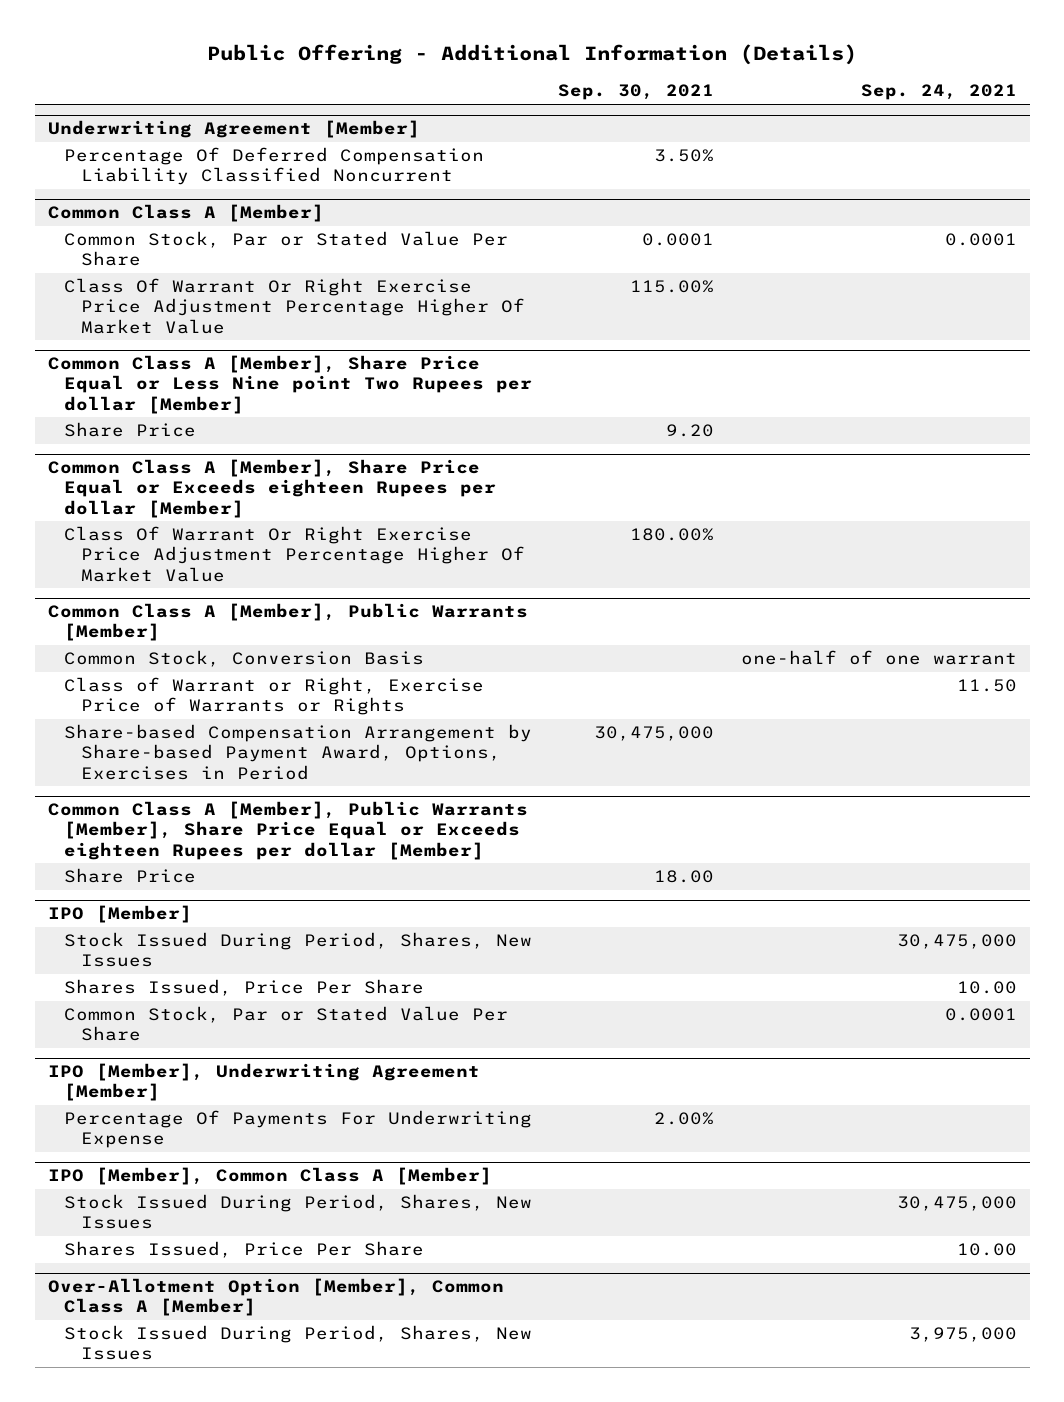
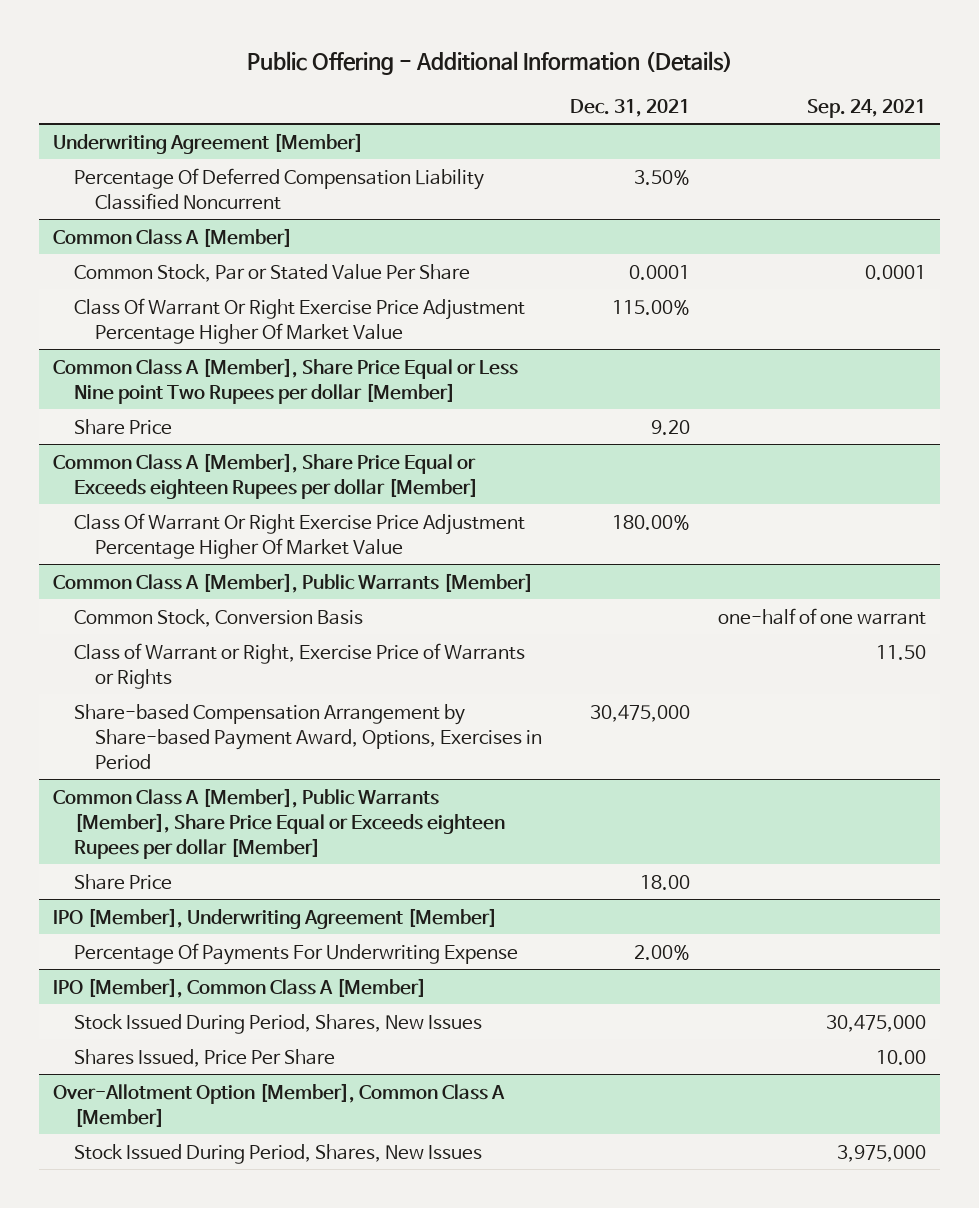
- | Sep. 30, 2021 | Sep. 24, 2021
+ | Dec. 31, 2021 | Sep. 24, 2021
- IPO [Member]
- Stock Issued During Period, Shares, New Issues | | 30,475,000
- Shares Issued, Price Per Share | | 10.00
- Common Stock, Par or Stated Value Per Share | | 0.0001

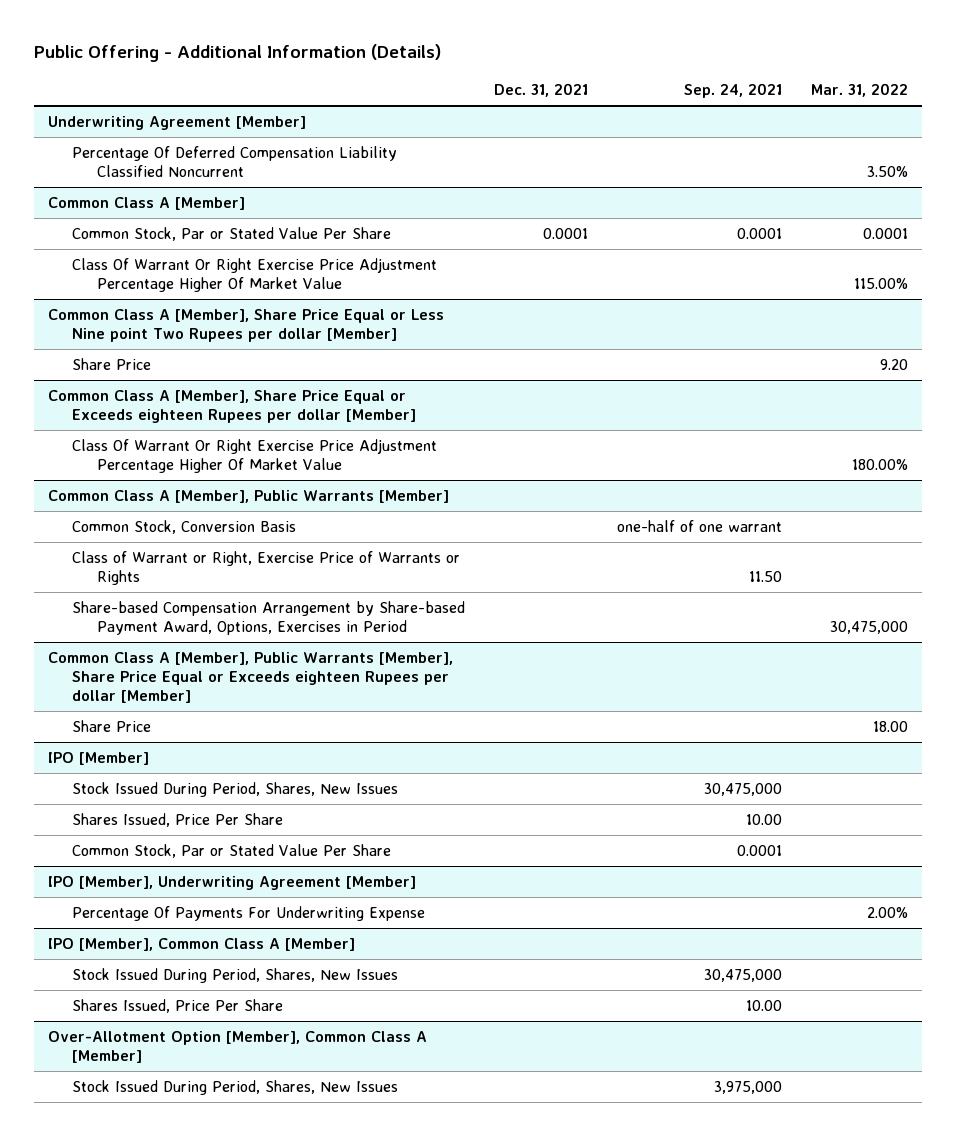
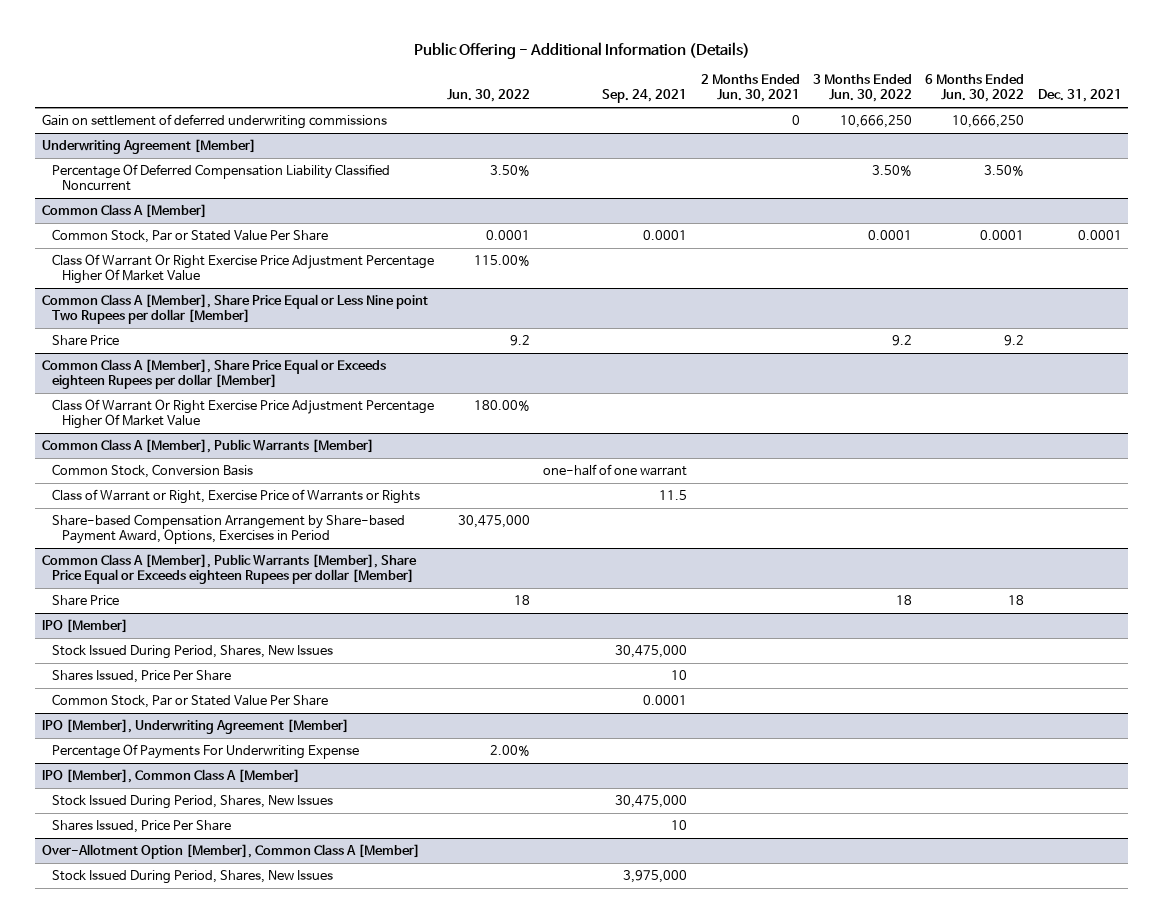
- | Dec. 31, 2021 | Sep. 24, 2021 | Mar. 31, 2022
+ | Jun. 30, 2022 | Sep. 24, 2021 | 2 Months Ended Jun. 30, 2021 | 3 Months Ended Jun. 30, 2022 | 6 Months Ended Jun. 30, 2022 | Dec. 31, 2021
+ Gain on settlement of deferred underwriting commissions | | | 0 | 10,666,250 | 10,666,250 |
@ Common Class A [Member], Public Warrants [Member]
- Class of Warrant or Right, Exercise Price of Warrants or Rights | | 11.50 |
+ Class of Warrant or Right, Exercise Price of Warrants or Rights | | 11.5 | | | |
@ IPO [Member]
- Shares Issued, Price Per Share | | 10.00 |
+ Shares Issued, Price Per Share | | 10 | | | |
@ IPO [Member], Common Class A [Member]
- Shares Issued, Price Per Share | | 10.00 |
+ Shares Issued, Price Per Share | | 10 | | | |

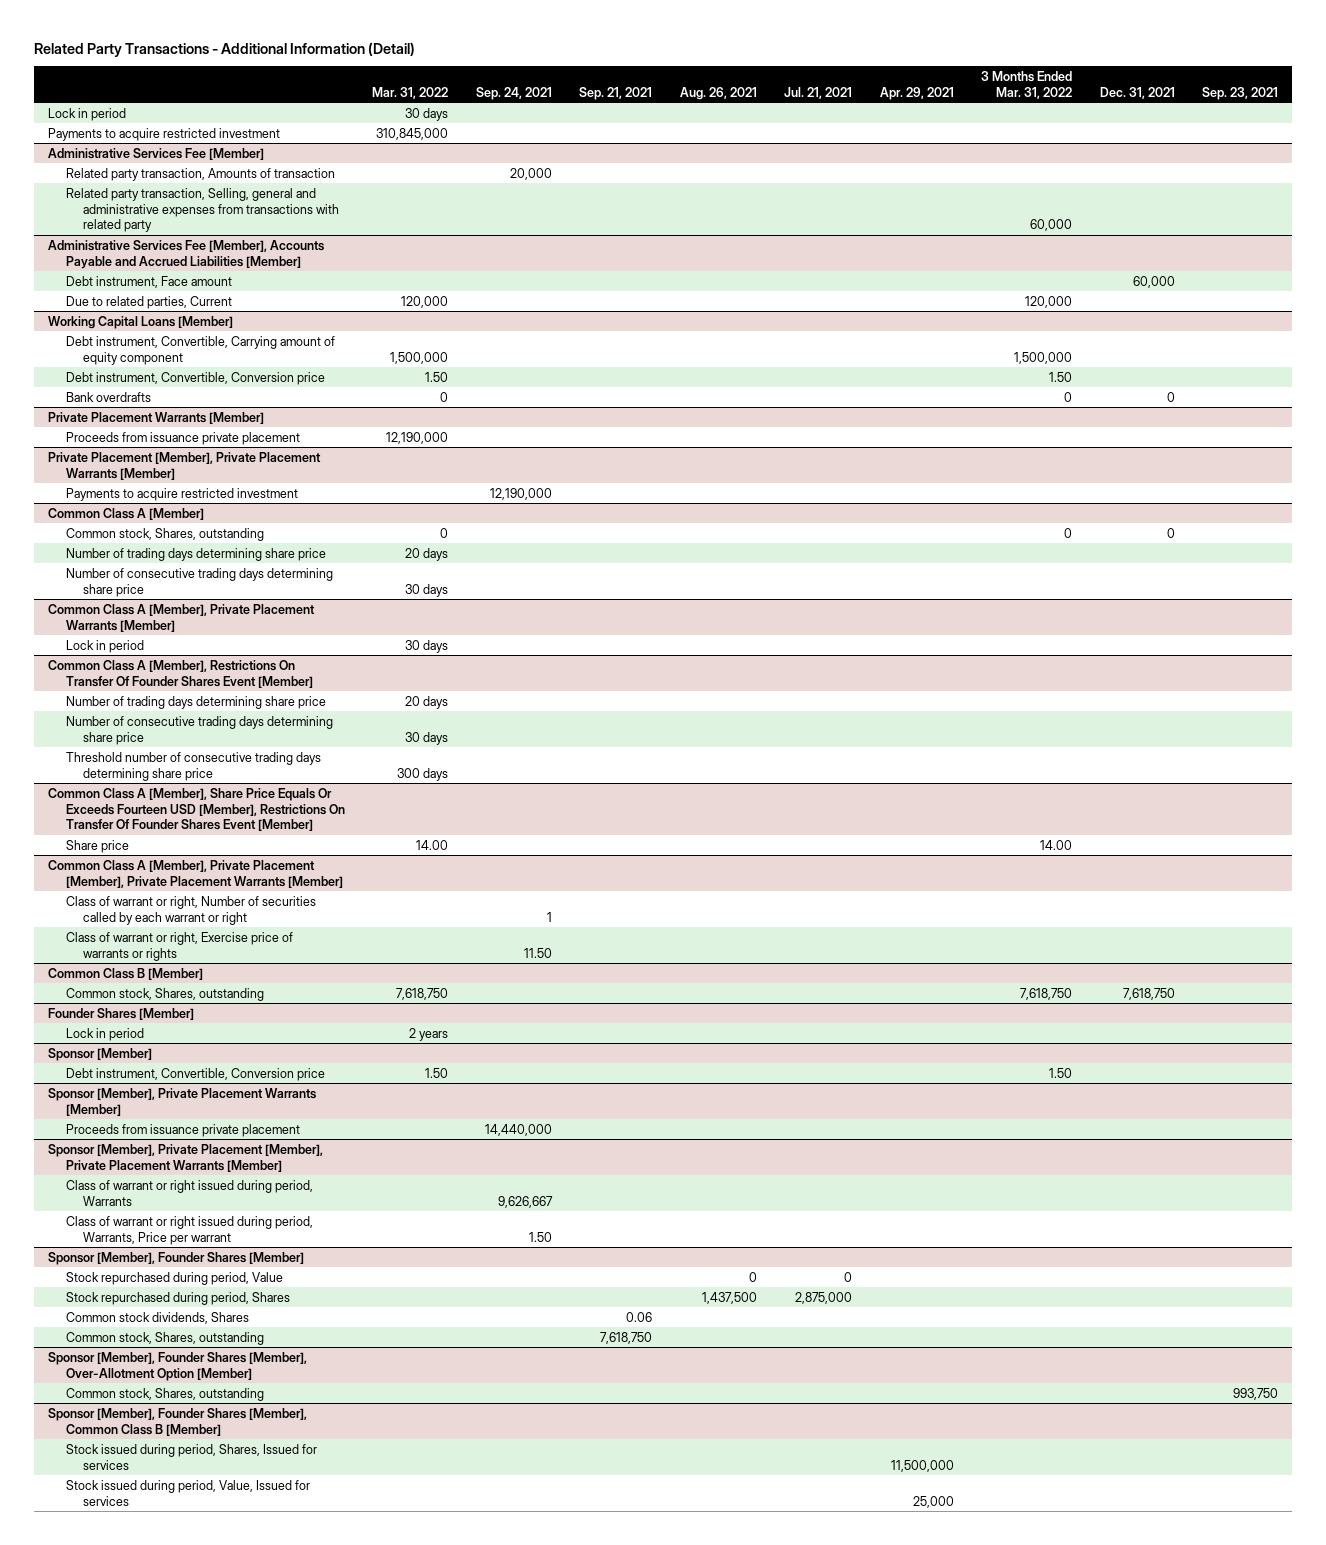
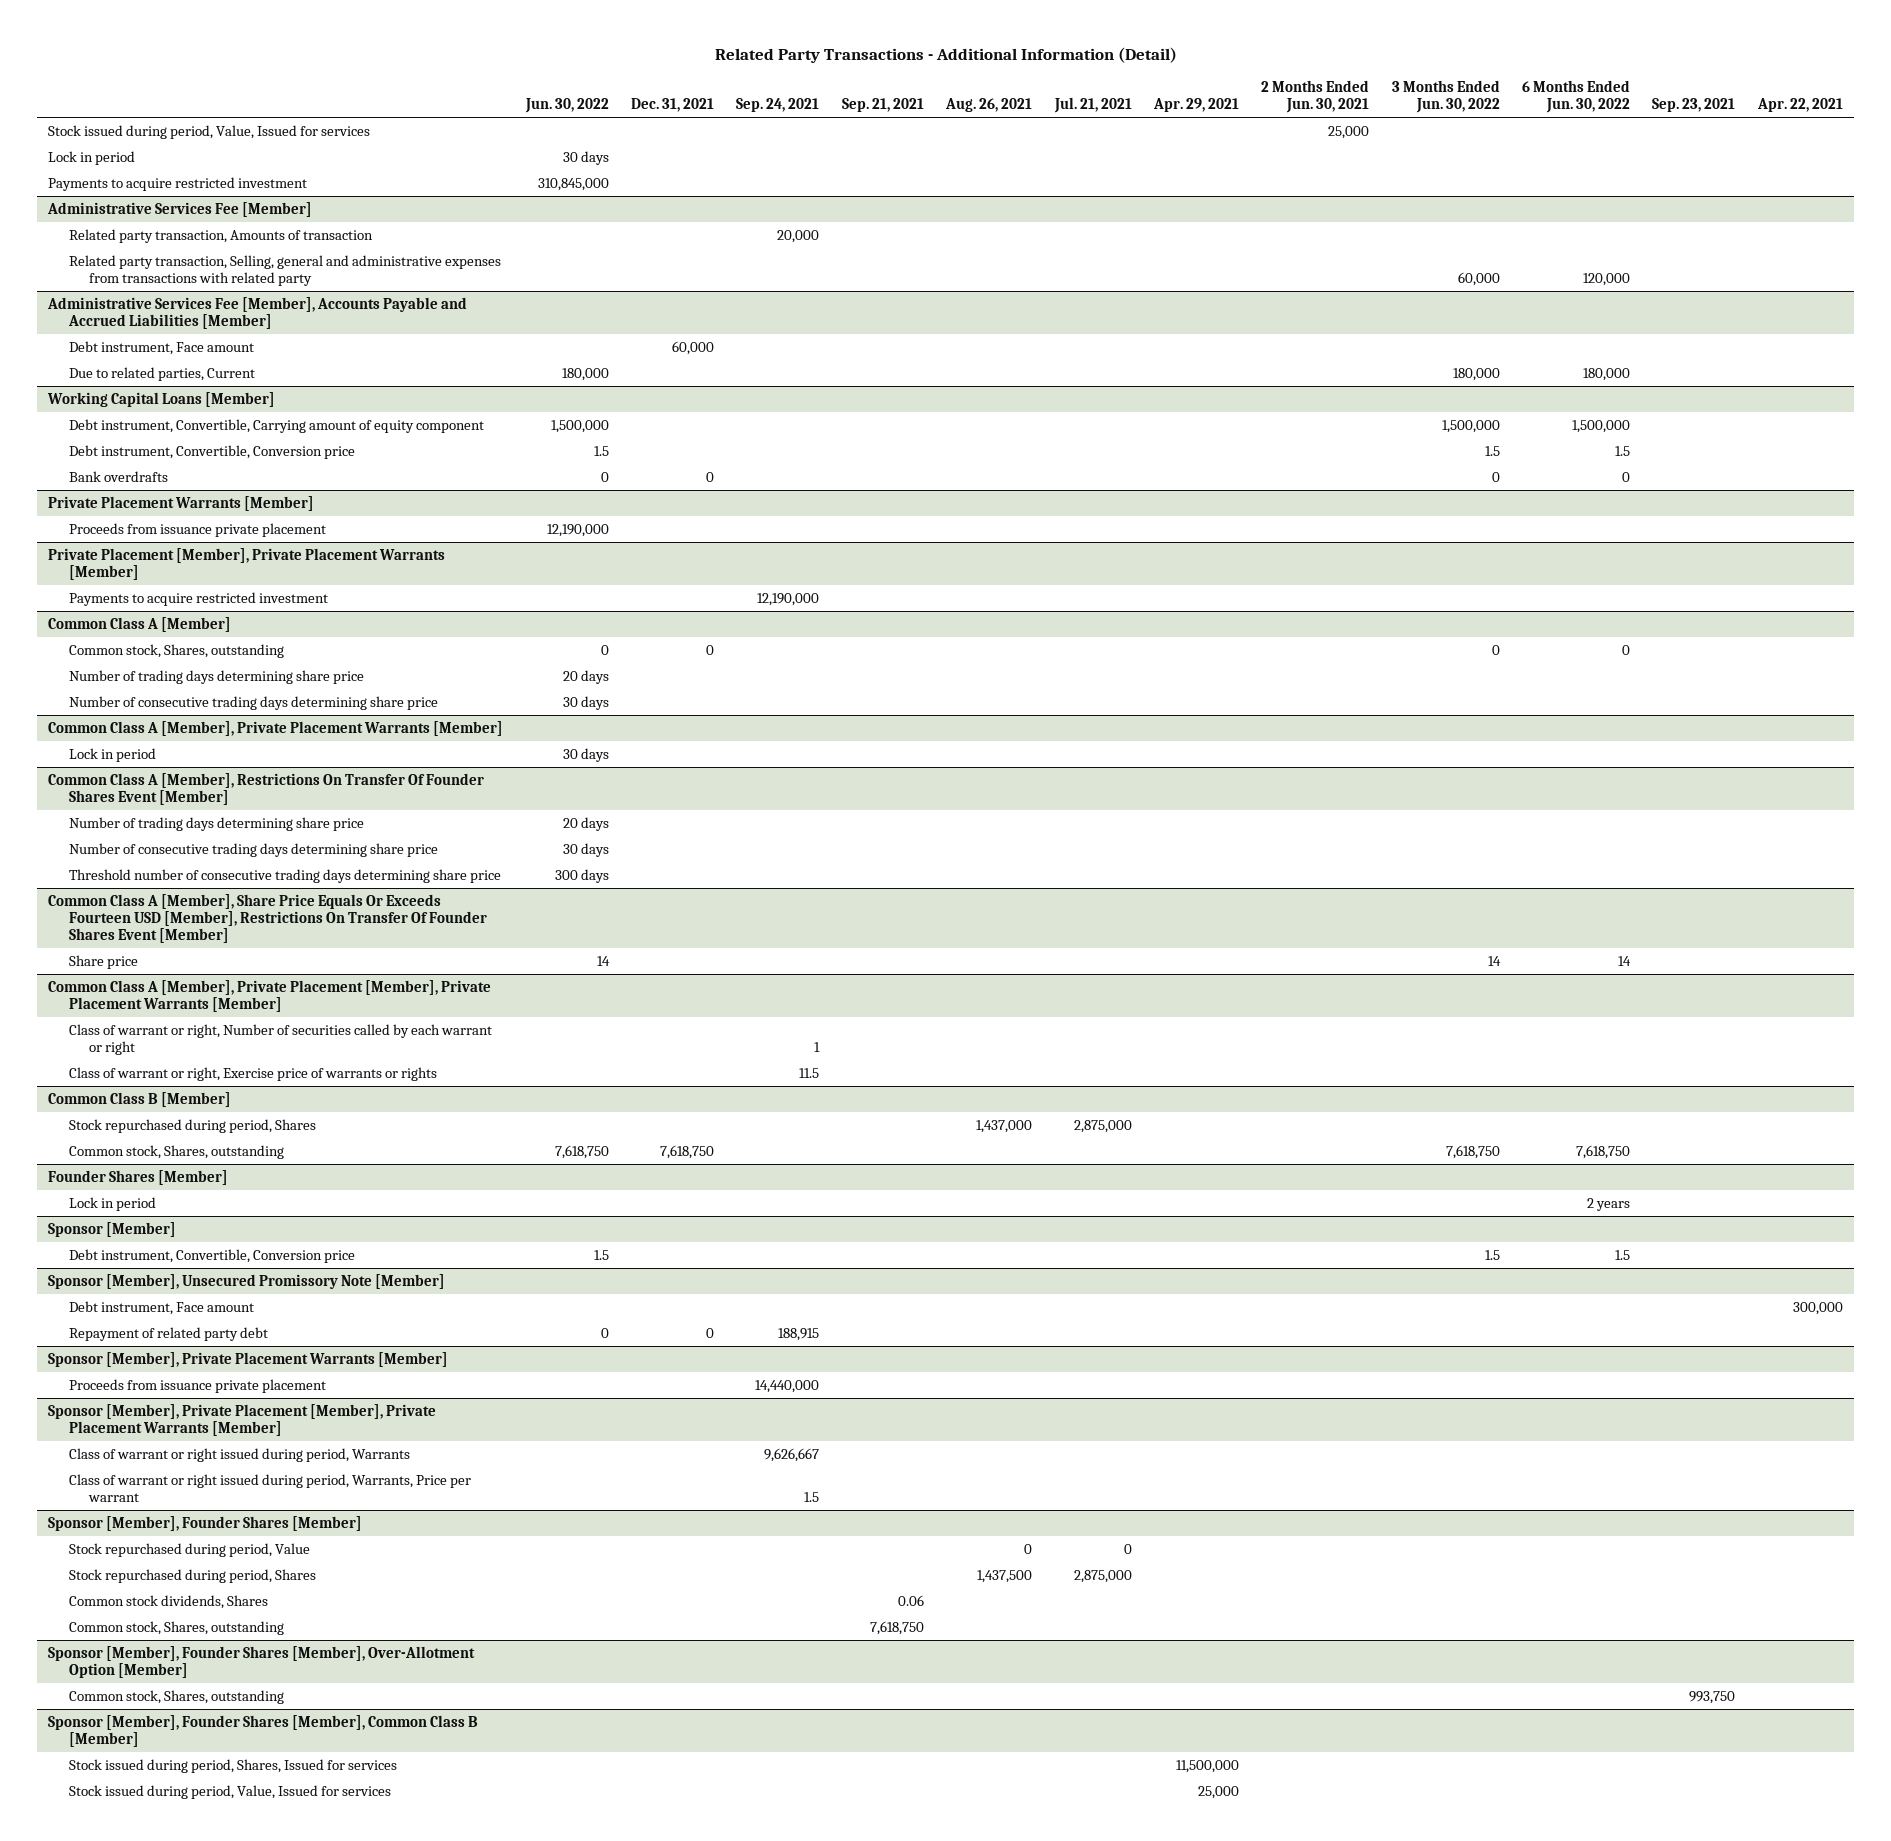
- | Mar. 31, 2022 | Sep. 24, 2021 | Sep. 21, 2021 | Aug. 26, 2021 | Jul. 21, 2021 | Apr. 29, 2021 | 3 Months Ended Mar. 31, 2022 | Dec. 31, 2021 | Sep. 23, 2021
+ | Jun. 30, 2022 | Dec. 31, 2021 | Sep. 24, 2021 | Sep. 21, 2021 | Aug. 26, 2021 | Jul. 21, 2021 | Apr. 29, 2021 | 2 Months Ended Jun. 30, 2021 | 3 Months Ended Jun. 30, 2022 | 6 Months Ended Jun. 30, 2022 | Sep. 23, 2021 | Apr. 22, 2021
+ Stock issued during period, Value, Issued for services | | | | | | | | 25,000 | | | |
@ Common Class A [Member], Private Placement [Member], Private Placement Warrants [Member]
- Class of warrant or right, Exercise price of warrants or rights | | 11.50 | | | | | | |
+ Class of warrant or right, Exercise price of warrants or rights | | | 11.5 | | | | | | | | |
@ Common Class B [Member]
+ Stock repurchased during period, Shares | | | | | 1,437,000 | 2,875,000 | | | | | |
+ Sponsor [Member], Unsecured Promissory Note [Member]
+ Debt instrument, Face amount | | | | | | | | | | | | 300,000
+ Repayment of related party debt | 0 | 0 | 188,915 | | | | | | | | |
@ Sponsor [Member], Private Placement [Member], Private Placement Warrants [Member]
- Class of warrant or right issued during period, Warrants, Price per warrant | | 1.50 | | | | | | |
+ Class of warrant or right issued during period, Warrants, Price per warrant | | | 1.5 | | | | | | | | |

